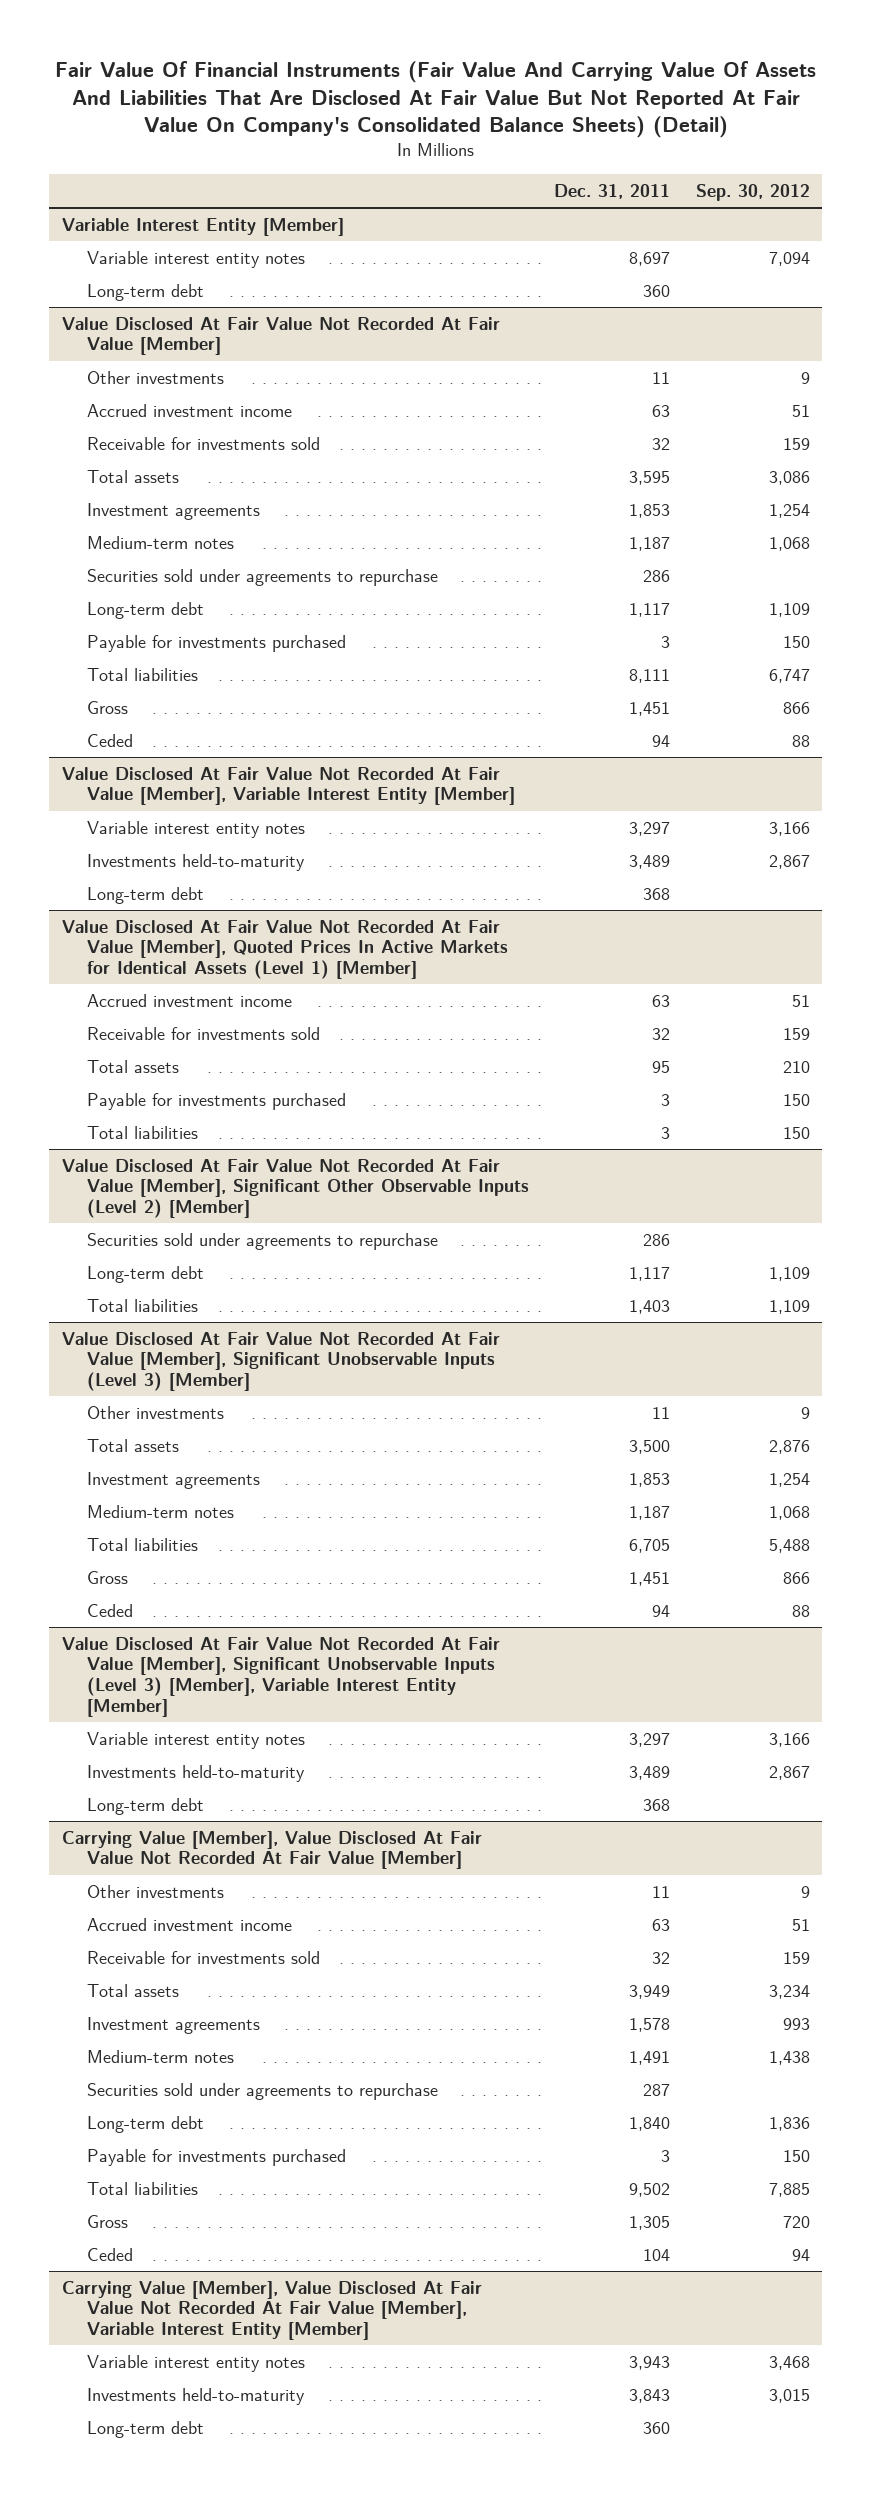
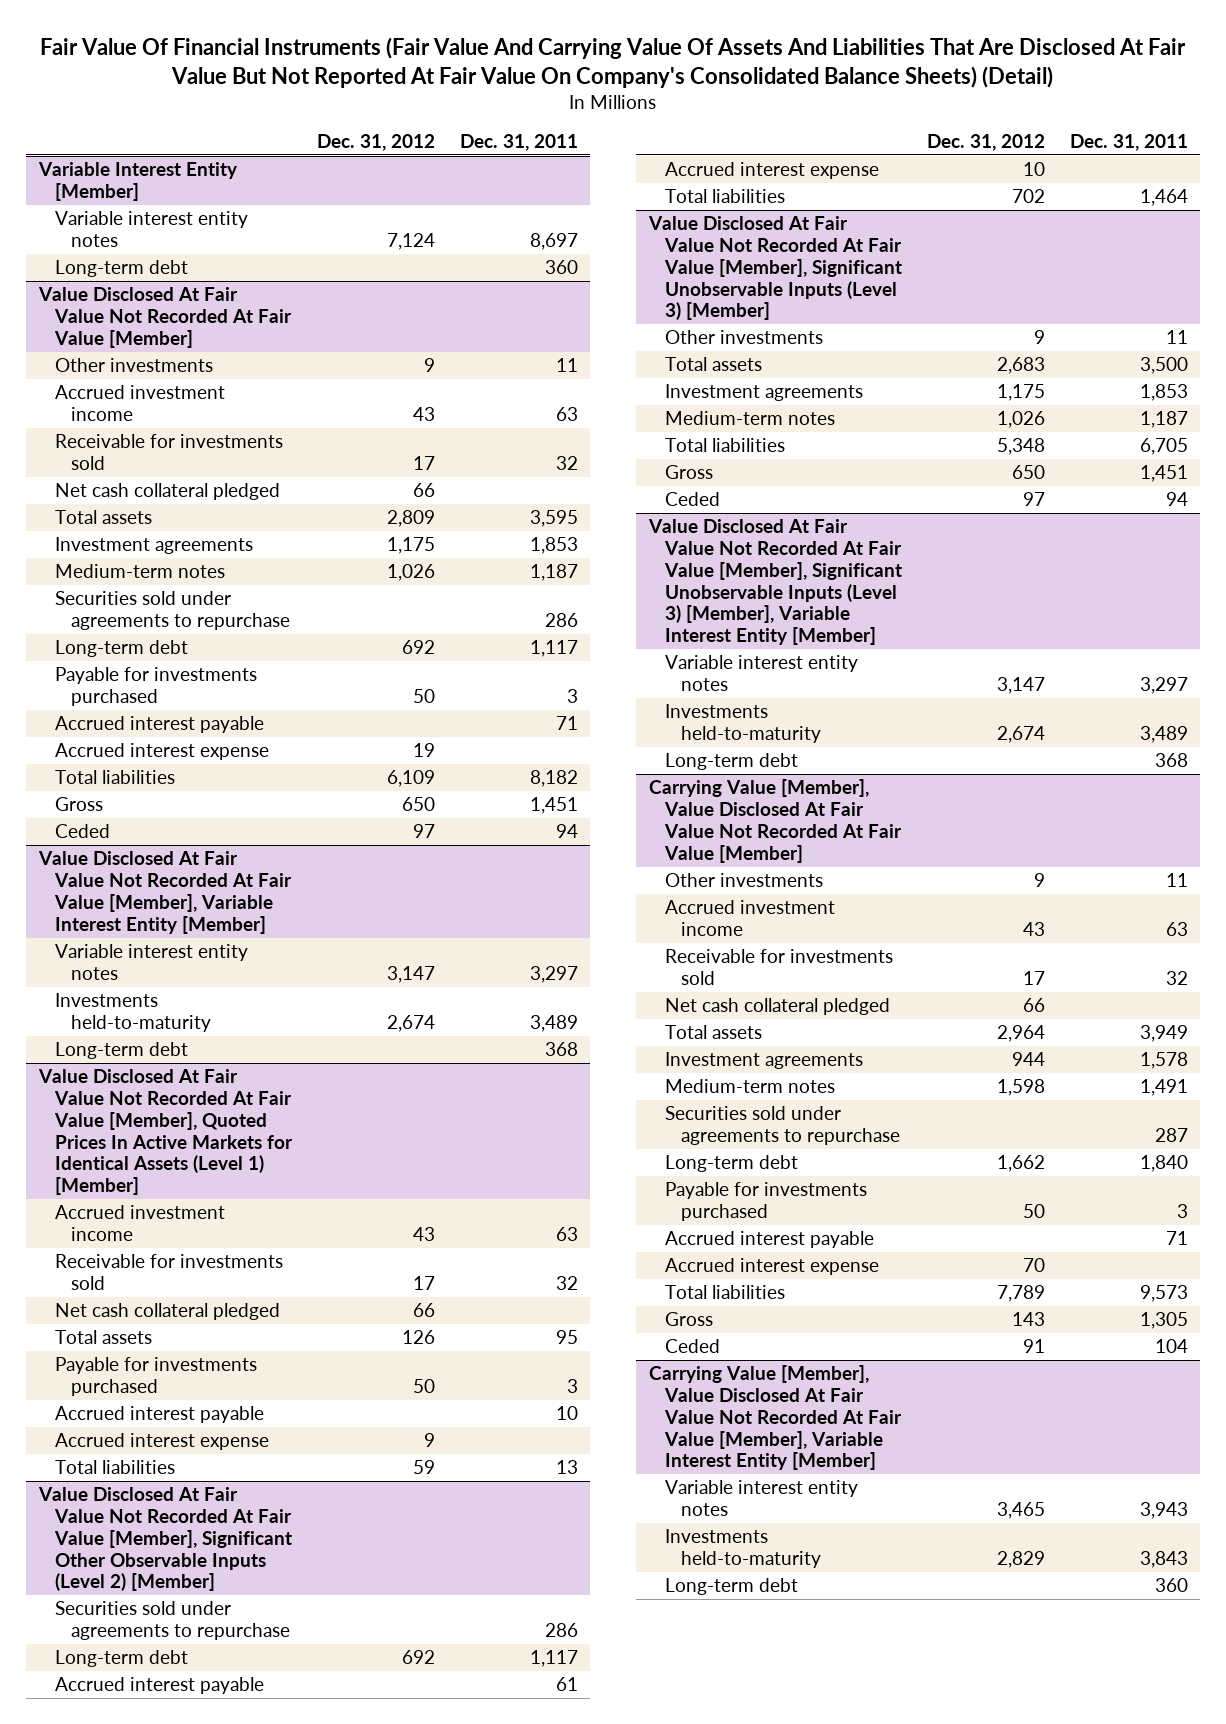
- | Dec. 31, 2011 | Sep. 30, 2012
+ | Dec. 31, 2012 | Dec. 31, 2011
@ Value Disclosed At Fair Value Not Recorded At Fair Value [Member]
+ Net cash collateral pledged | 66 |
- Total liabilities | 8,111 | 6,747
+ Accrued interest payable | | 71
+ Accrued interest expense | 19 |
+ Total liabilities | 6,109 | 8,182
@ Value Disclosed At Fair Value Not Recorded At Fair Value [Member], Quoted Prices In Active Markets for Identical Assets (Level 1) [Member]
+ Net cash collateral pledged | 66 |
- Total liabilities | 3 | 150
+ Accrued interest payable | | 10
+ Accrued interest expense | 9 |
+ Total liabilities | 59 | 13
@ Value Disclosed At Fair Value Not Recorded At Fair Value [Member], Significant Other Observable Inputs (Level 2) [Member]
- Total liabilities | 1,403 | 1,109
+ Accrued interest payable | | 61
+ Accrued interest expense | 10 |
+ Total liabilities | 702 | 1,464
@ Carrying Value [Member], Value Disclosed At Fair Value Not Recorded At Fair Value [Member]
+ Net cash collateral pledged | 66 |
- Total liabilities | 9,502 | 7,885
+ Accrued interest payable | | 71
+ Accrued interest expense | 70 |
+ Total liabilities | 7,789 | 9,573

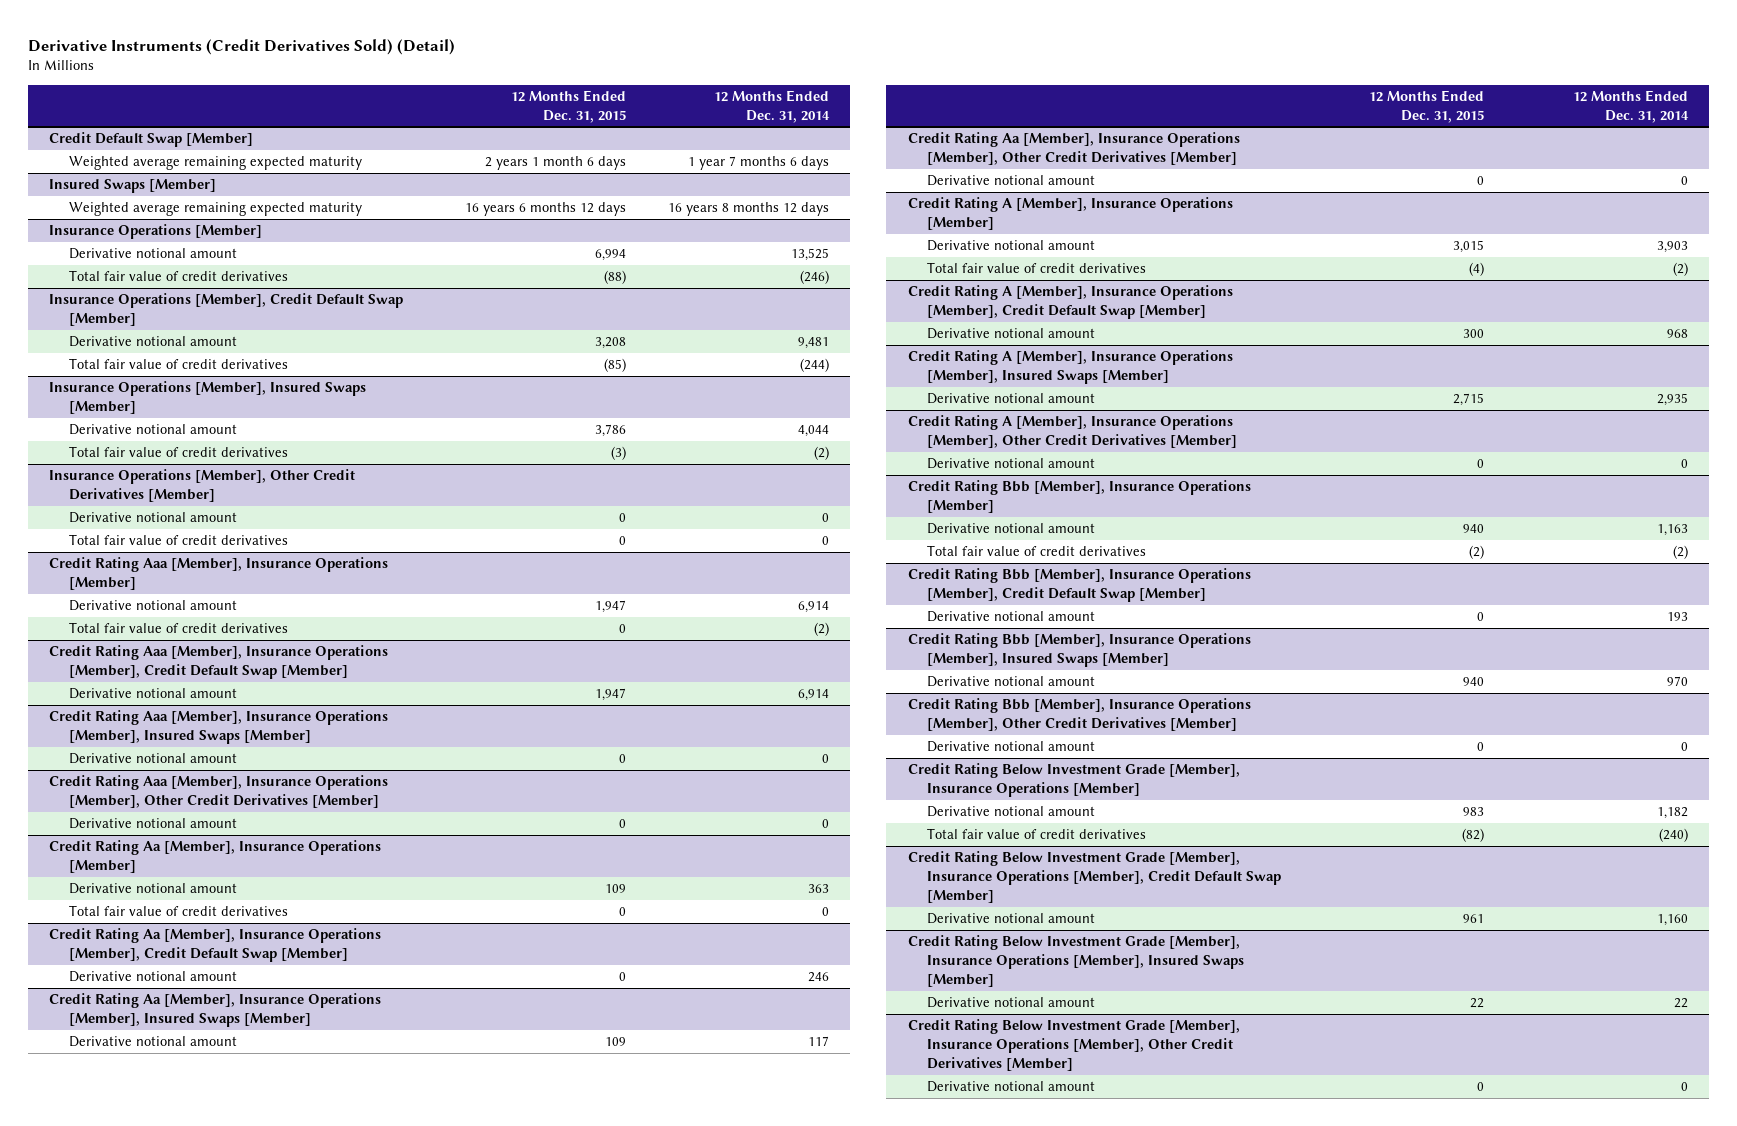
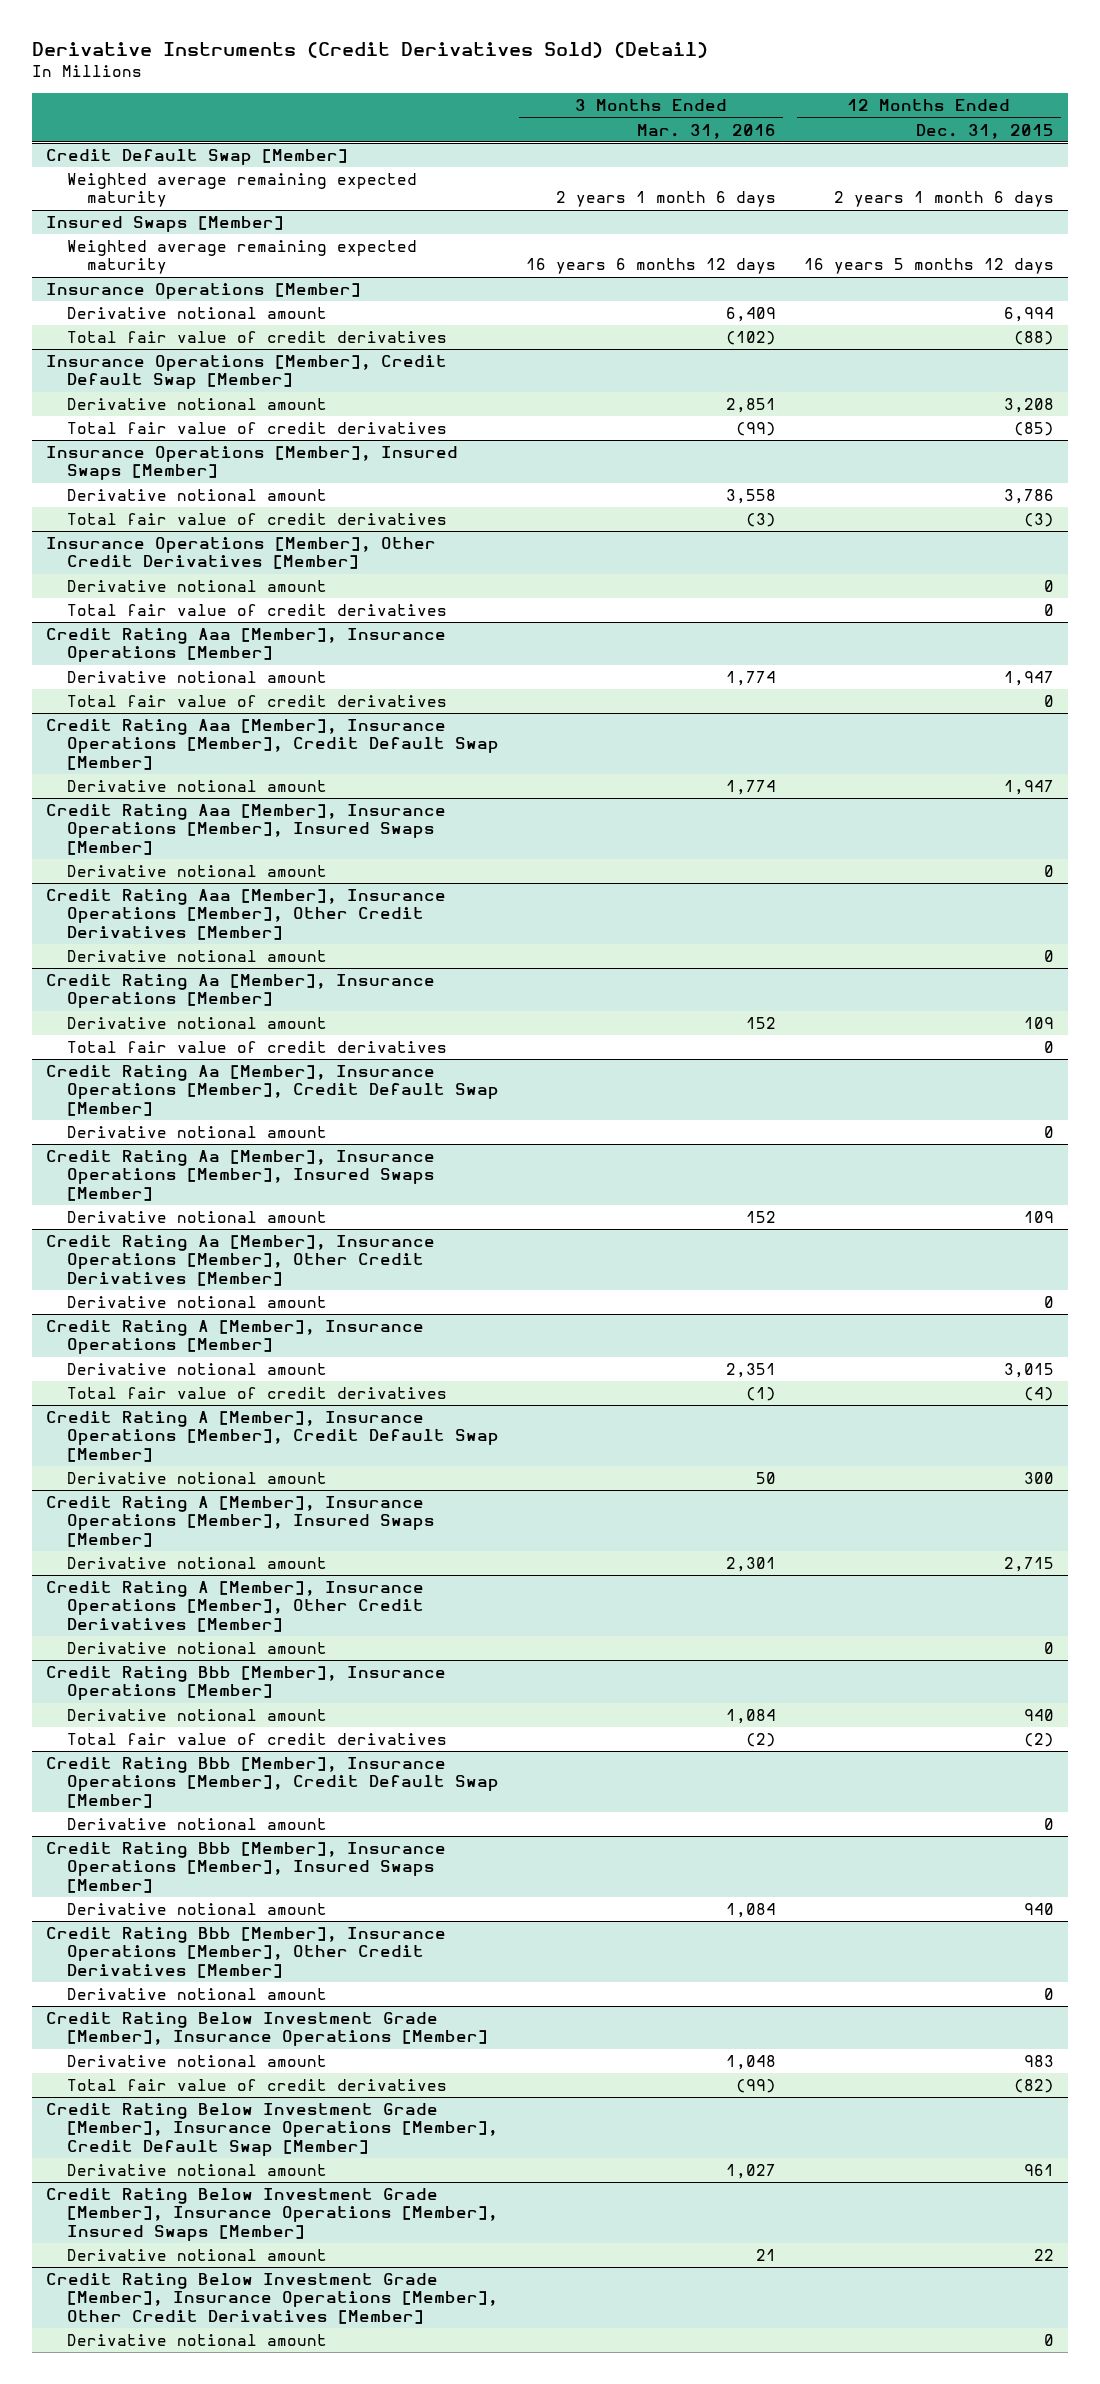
- | 12 Months Ended Dec. 31, 2015 | 12 Months Ended Dec. 31, 2014
+ | 3 Months Ended Mar. 31, 2016 | 12 Months Ended Dec. 31, 2015
@ Insured Swaps [Member]
- Weighted average remaining expected maturity | 16 years 6 months 12 days | 16 years 8 months 12 days
+ Weighted average remaining expected maturity | 16 years 6 months 12 days | 16 years 5 months 12 days

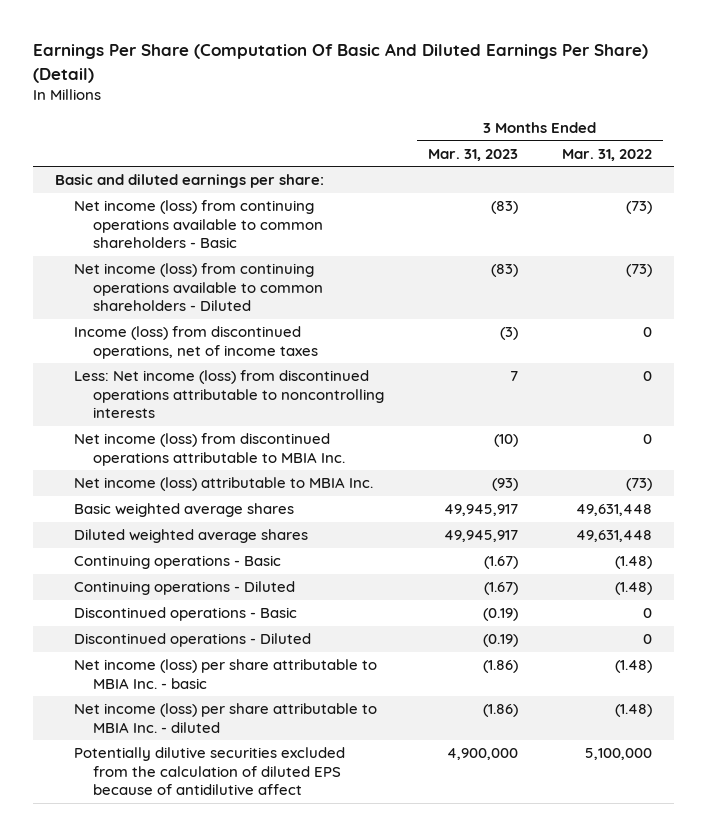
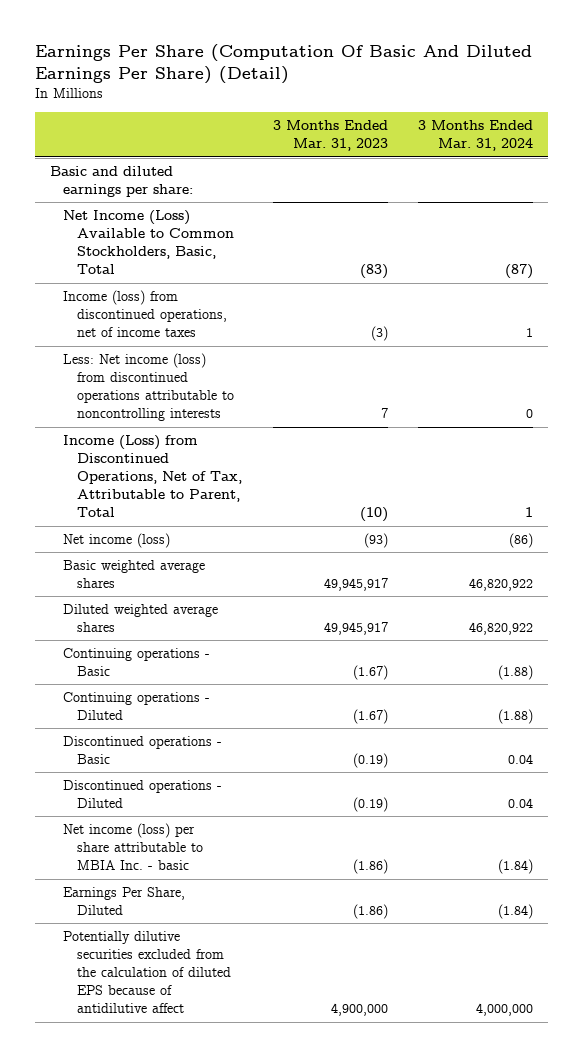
- | 3 Months Ended Mar. 31, 2023 | 3 Months Ended Mar. 31, 2022
+ | 3 Months Ended Mar. 31, 2023 | 3 Months Ended Mar. 31, 2024
- Net income (loss) from continuing operations available to common shareholders - Basic | (83) | (73)
- Net income (loss) from continuing operations available to common shareholders - Diluted | (83) | (73)
+ Net Income (Loss) Available to Common Stockholders, Basic, Total | (83) | (87)
- Net income (loss) from discontinued operations attributable to MBIA Inc. | (10) | 0
- Net income (loss) attributable to MBIA Inc. | (93) | (73)
+ Income (Loss) from Discontinued Operations, Net of Tax, Attributable to Parent, Total | (10) | 1
+ Net income (loss) | (93) | (86)
- Net income (loss) per share attributable to MBIA Inc. - diluted | (1.86) | (1.48)
+ Earnings Per Share, Diluted | (1.86) | (1.84)

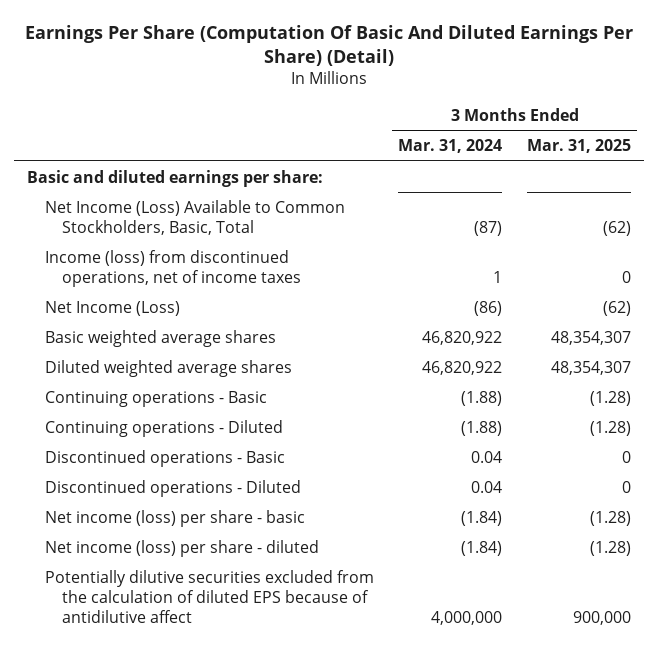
- | 3 Months Ended Mar. 31, 2023 | 3 Months Ended Mar. 31, 2024
+ | 3 Months Ended Mar. 31, 2024 | 3 Months Ended Mar. 31, 2025
- Less: Net income (loss) from discontinued operations attributable to noncontrolling interests | 7 | 0
- Income (Loss) from Discontinued Operations, Net of Tax, Attributable to Parent, Total | (10) | 1
- Net income (loss) | (93) | (86)
+ Net Income (Loss) | (86) | (62)
- Net income (loss) per share attributable to MBIA Inc. - basic | (1.86) | (1.84)
- Earnings Per Share, Diluted | (1.86) | (1.84)
+ Net income (loss) per share - basic | (1.84) | (1.28)
+ Net income (loss) per share - diluted | (1.84) | (1.28)

